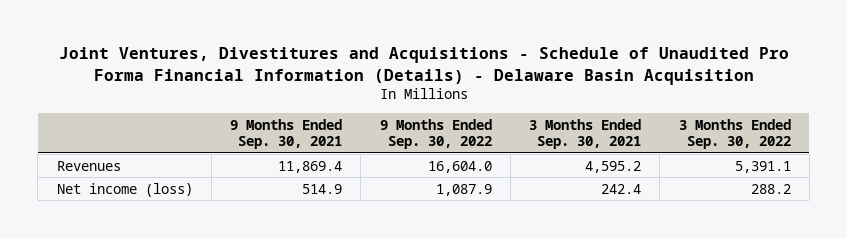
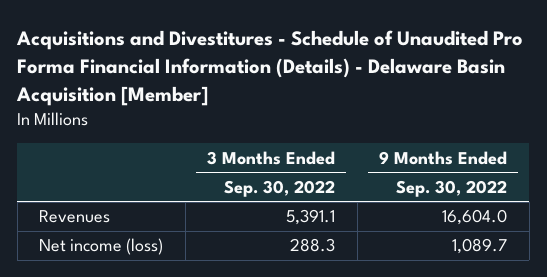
- Joint Ventures, Divestitures and Acquisitions - Schedule of Unaudited Pro Forma Financial Information (Details) - Delaware Basin Acquisition
+ Acquisitions and Divestitures - Schedule of Unaudited Pro Forma Financial Information (Details) - Delaware Basin Acquisition [Member]
- | 9 Months Ended Sep. 30, 2021 | 9 Months Ended Sep. 30, 2022 | 3 Months Ended Sep. 30, 2021 | 3 Months Ended Sep. 30, 2022
+ | 3 Months Ended Sep. 30, 2022 | 9 Months Ended Sep. 30, 2022
- Net income (loss) | 514.9 | 1,087.9 | 242.4 | 288.2
+ Net income (loss) | 288.3 | 1,089.7

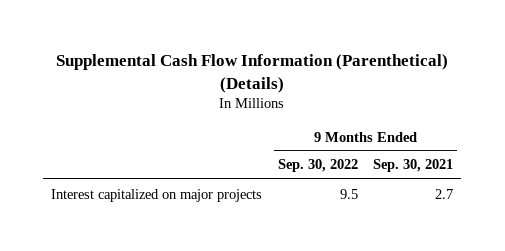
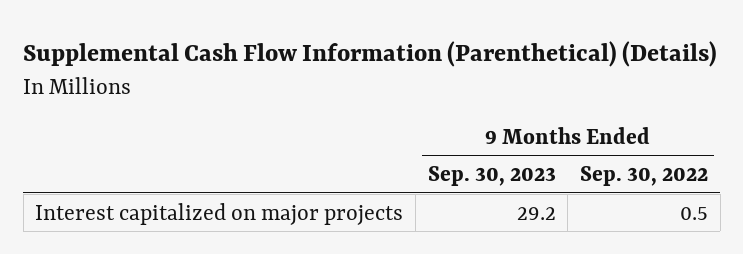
- | 9 Months Ended Sep. 30, 2022 | 9 Months Ended Sep. 30, 2021
+ | 9 Months Ended Sep. 30, 2023 | 9 Months Ended Sep. 30, 2022
- Interest capitalized on major projects | 9.5 | 2.7
+ Interest capitalized on major projects | 29.2 | 0.5

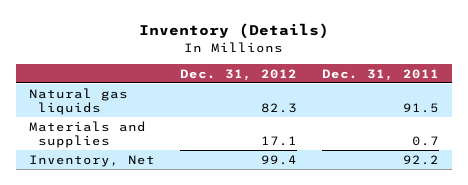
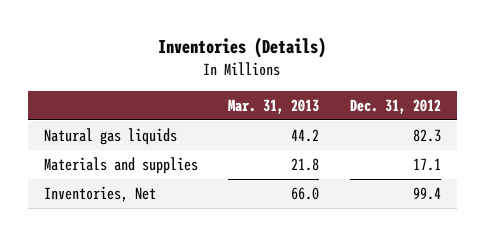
- Inventory (Details)
+ Inventories (Details)
- | Dec. 31, 2012 | Dec. 31, 2011
+ | Mar. 31, 2013 | Dec. 31, 2012
- Inventory, Net | 99.4 | 92.2
+ Inventories, Net | 66.0 | 99.4

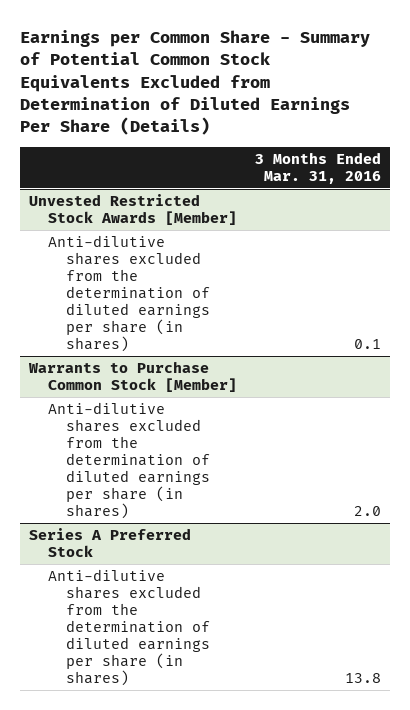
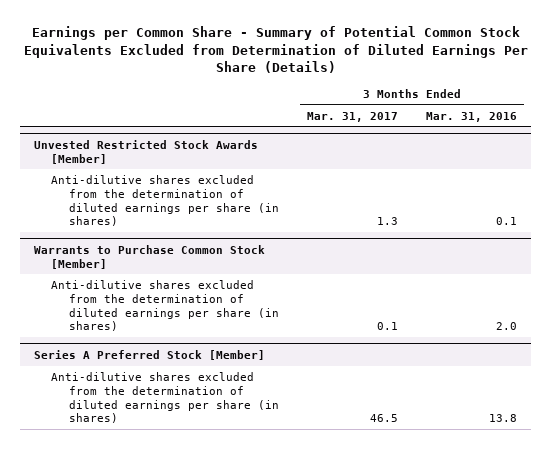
- | 3 Months Ended Mar. 31, 2016
+ | 3 Months Ended Mar. 31, 2017 | 3 Months Ended Mar. 31, 2016
- Series A Preferred Stock
+ Series A Preferred Stock [Member]

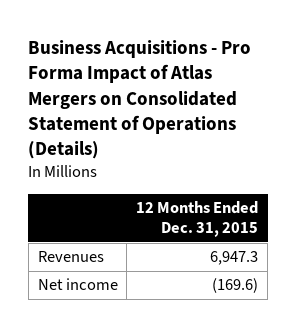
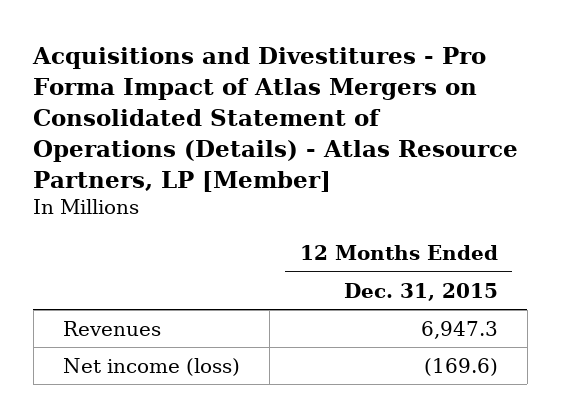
- Business Acquisitions - Pro Forma Impact of Atlas Mergers on Consolidated Statement of Operations (Details)
+ Acquisitions and Divestitures - Pro Forma Impact of Atlas Mergers on Consolidated Statement of Operations (Details) - Atlas Resource Partners, LP [Member]
- Net income | (169.6)
+ Net income (loss) | (169.6)

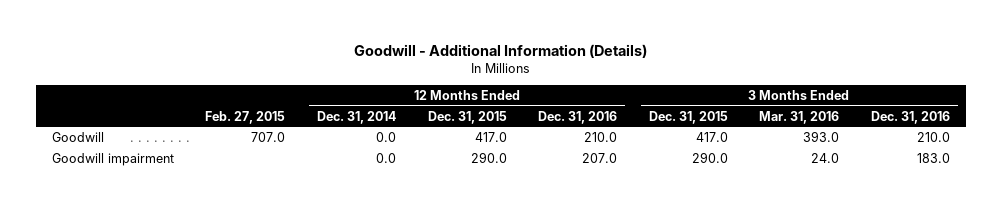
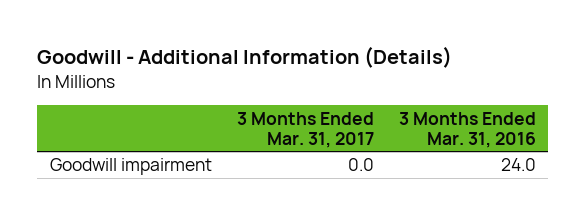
- | Feb. 27, 2015 | 12 Months Ended Dec. 31, 2014 | 12 Months Ended Dec. 31, 2015 | 12 Months Ended Dec. 31, 2016 | 3 Months Ended Dec. 31, 2015 | 3 Months Ended Mar. 31, 2016 | 3 Months Ended Dec. 31, 2016
+ | 3 Months Ended Mar. 31, 2017 | 3 Months Ended Mar. 31, 2016
- Goodwill | 707.0 | 0.0 | 417.0 | 210.0 | 417.0 | 393.0 | 210.0

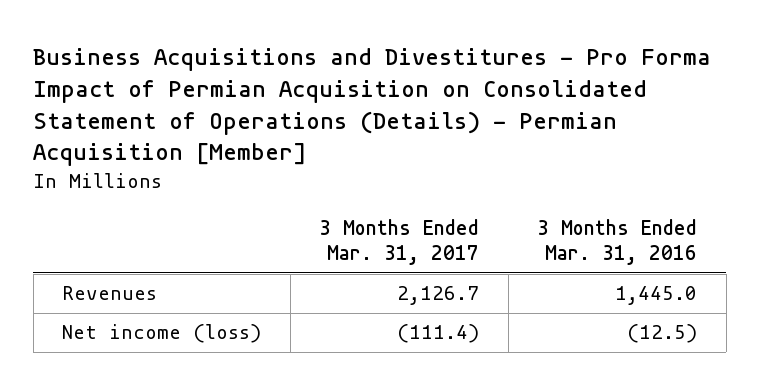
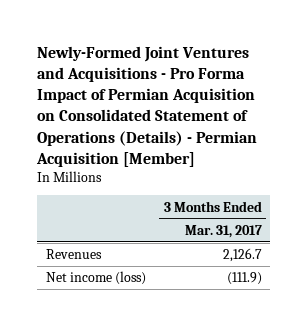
- Business Acquisitions and Divestitures - Pro Forma Impact of Permian Acquisition on Consolidated Statement of Operations (Details) - Permian Acquisition [Member]
+ Newly-Formed Joint Ventures and Acquisitions - Pro Forma Impact of Permian Acquisition on Consolidated Statement of Operations (Details) - Permian Acquisition [Member]
- | 3 Months Ended Mar. 31, 2017 | 3 Months Ended Mar. 31, 2016
+ | 3 Months Ended Mar. 31, 2017
- Net income (loss) | (111.4) | (12.5)
+ Net income (loss) | (111.9)

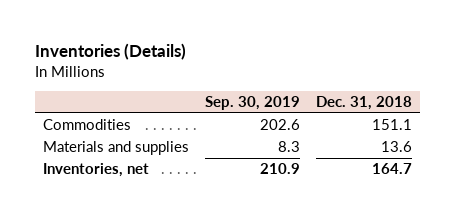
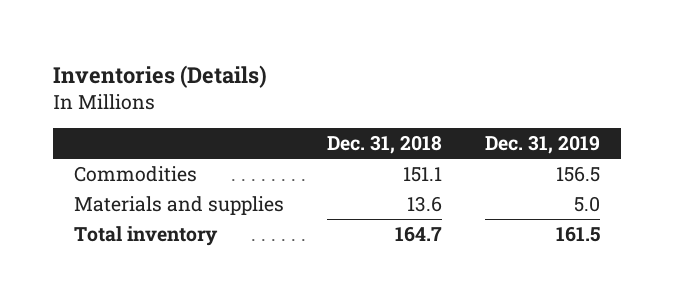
- | Sep. 30, 2019 | Dec. 31, 2018
+ | Dec. 31, 2018 | Dec. 31, 2019
- Inventories, net | 210.9 | 164.7
+ Total inventory | 164.7 | 161.5

